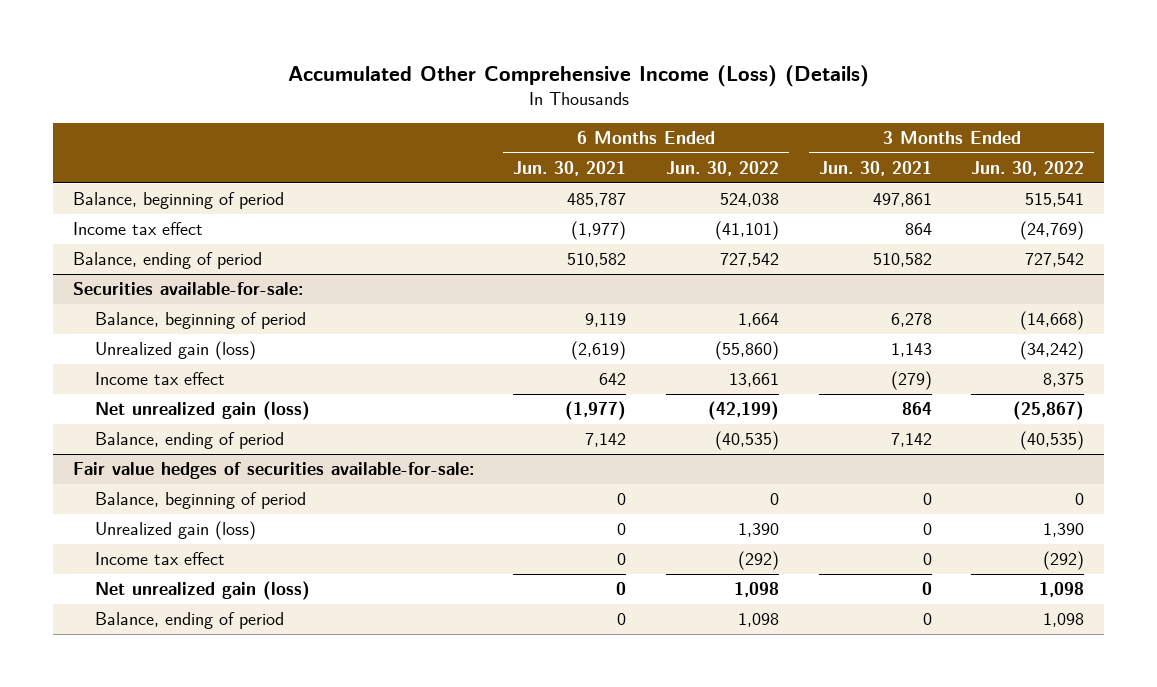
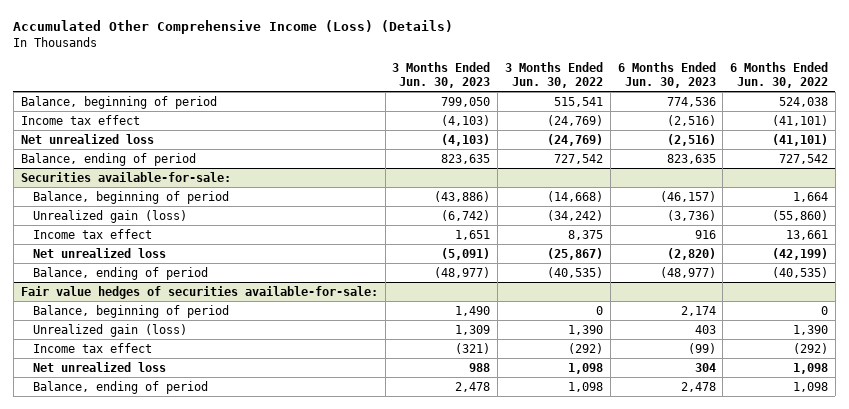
- | 6 Months Ended Jun. 30, 2021 | 6 Months Ended Jun. 30, 2022 | 3 Months Ended Jun. 30, 2021 | 3 Months Ended Jun. 30, 2022
+ | 3 Months Ended Jun. 30, 2023 | 3 Months Ended Jun. 30, 2022 | 6 Months Ended Jun. 30, 2023 | 6 Months Ended Jun. 30, 2022
+ Net unrealized loss | (4,103) | (24,769) | (2,516) | (41,101)
@ Securities available-for-sale:
- Net unrealized gain (loss) | (1,977) | (42,199) | 864 | (25,867)
+ Net unrealized loss | (5,091) | (25,867) | (2,820) | (42,199)
@ Fair value hedges of securities available-for-sale:
- Net unrealized gain (loss) | 0 | 1,098 | 0 | 1,098
+ Net unrealized loss | 988 | 1,098 | 304 | 1,098

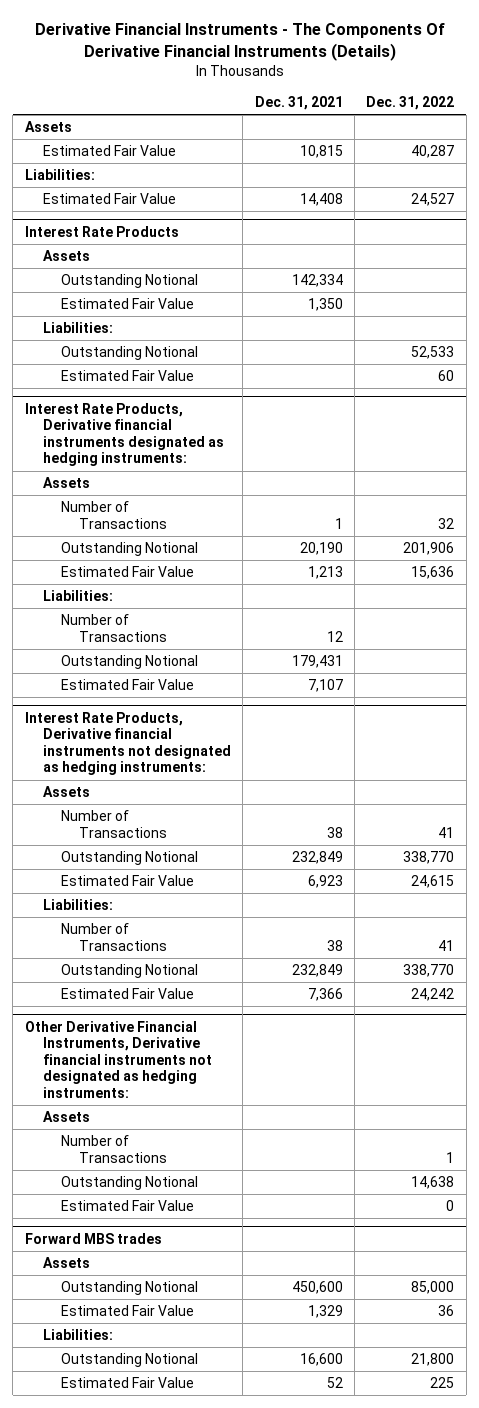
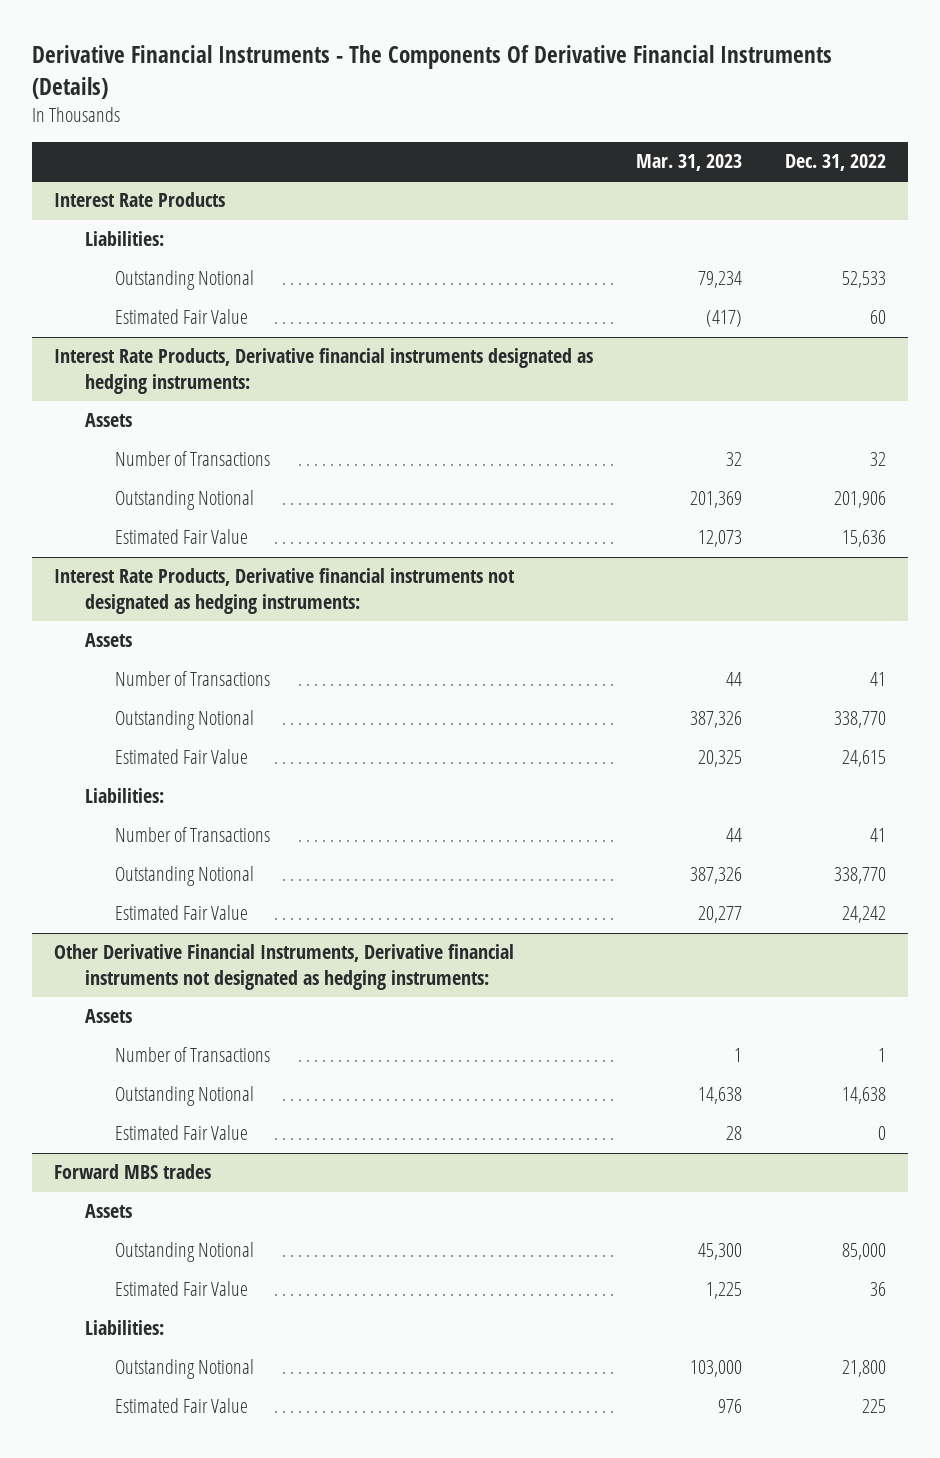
- | Dec. 31, 2021 | Dec. 31, 2022
+ | Mar. 31, 2023 | Dec. 31, 2022
- Assets
- Estimated Fair Value | 10,815 | 40,287
- Liabilities:
- Estimated Fair Value | 14,408 | 24,527
@ Interest Rate Products
- Assets
- Outstanding Notional | 142,334 |
- Estimated Fair Value | 1,350 |
@ Interest Rate Products, Derivative financial instruments designated as hedging instruments:
- Liabilities:
- Number of Transactions | 12 |
- Outstanding Notional | 179,431 |
- Estimated Fair Value | 7,107 |

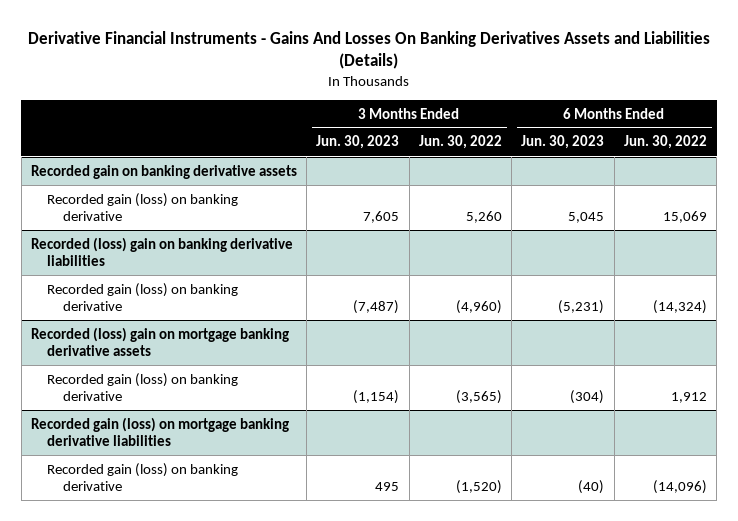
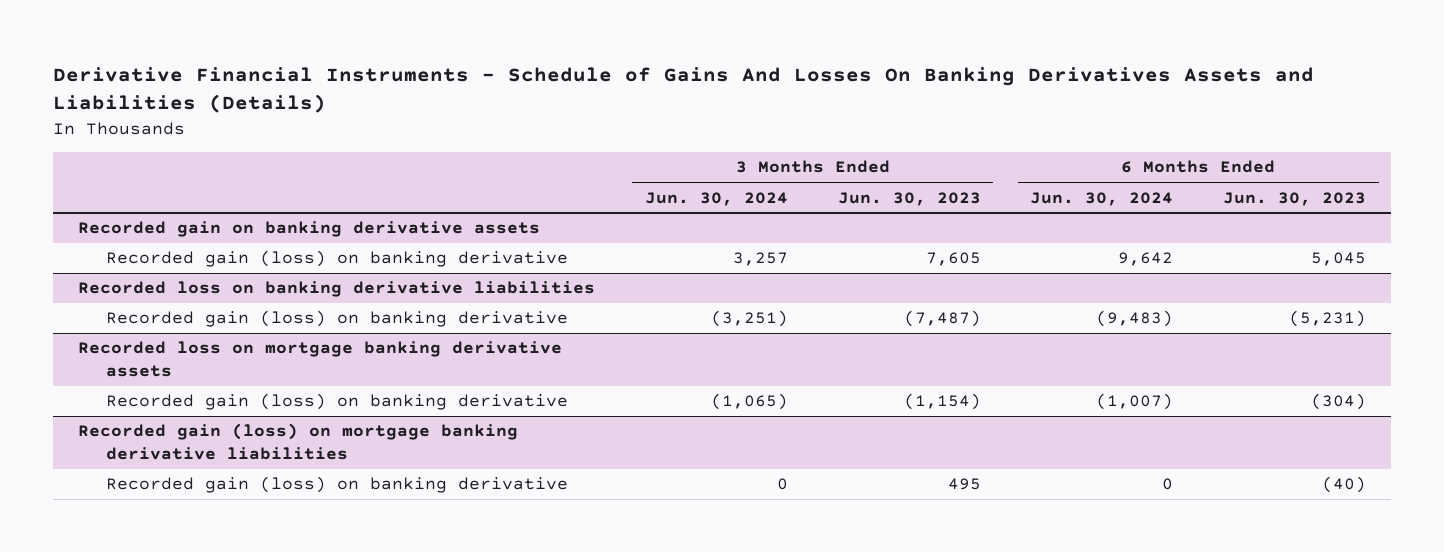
- Derivative Financial Instruments - Gains And Losses On Banking Derivatives Assets and Liabilities (Details)
+ Derivative Financial Instruments - Schedule of Gains And Losses On Banking Derivatives Assets and Liabilities (Details)
- | 3 Months Ended Jun. 30, 2023 | 3 Months Ended Jun. 30, 2022 | 6 Months Ended Jun. 30, 2023 | 6 Months Ended Jun. 30, 2022
+ | 3 Months Ended Jun. 30, 2024 | 3 Months Ended Jun. 30, 2023 | 6 Months Ended Jun. 30, 2024 | 6 Months Ended Jun. 30, 2023
- Recorded (loss) gain on banking derivative liabilities
+ Recorded loss on banking derivative liabilities
- Recorded (loss) gain on mortgage banking derivative assets
+ Recorded loss on mortgage banking derivative assets

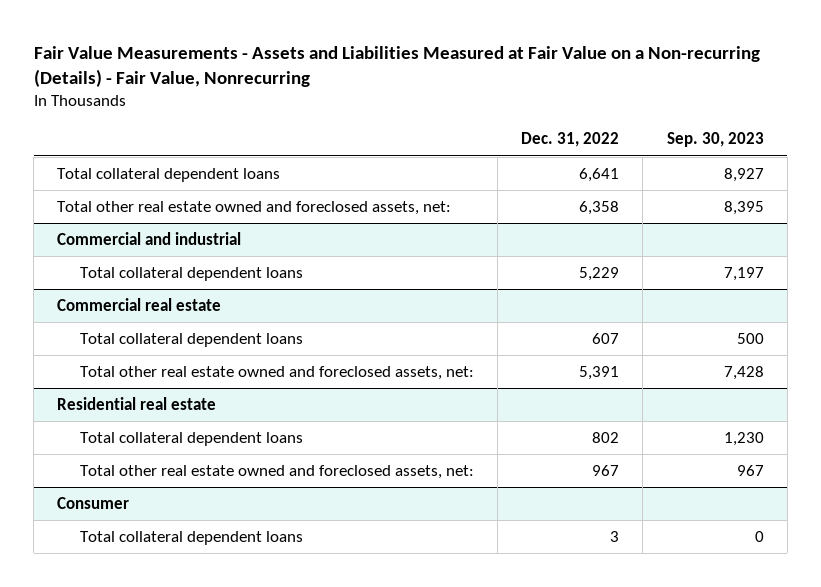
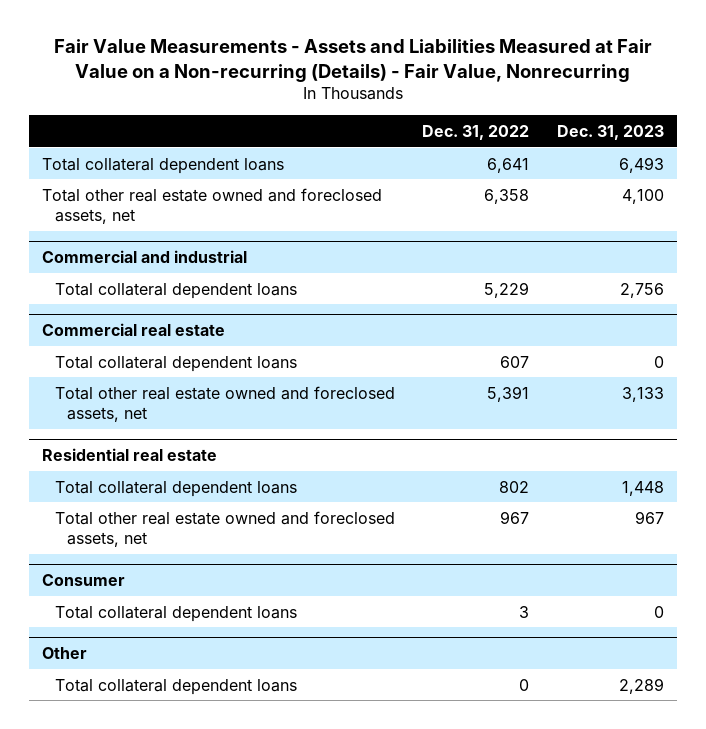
- | Dec. 31, 2022 | Sep. 30, 2023
+ | Dec. 31, 2022 | Dec. 31, 2023
- Total other real estate owned and foreclosed assets, net: | 6,358 | 8,395
+ Total other real estate owned and foreclosed assets, net | 6,358 | 4,100
@ Commercial real estate
- Total other real estate owned and foreclosed assets, net: | 5,391 | 7,428
+ Total other real estate owned and foreclosed assets, net | 5,391 | 3,133
@ Residential real estate
- Total other real estate owned and foreclosed assets, net: | 967 | 967
+ Total other real estate owned and foreclosed assets, net | 967 | 967
+ Other
+ Total collateral dependent loans | 0 | 2,289

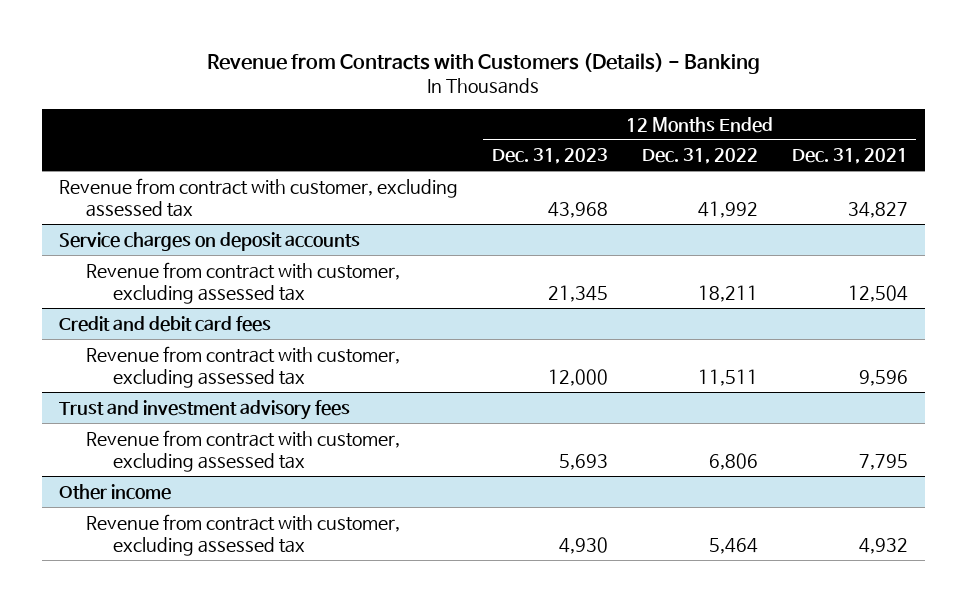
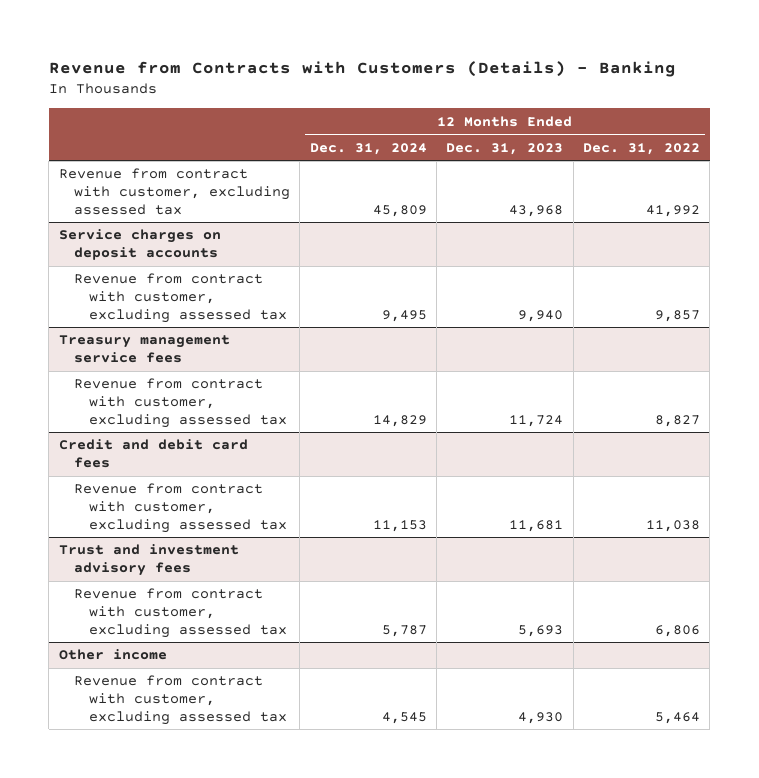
- | 12 Months Ended Dec. 31, 2023 | 12 Months Ended Dec. 31, 2022 | 12 Months Ended Dec. 31, 2021
+ | 12 Months Ended Dec. 31, 2024 | 12 Months Ended Dec. 31, 2023 | 12 Months Ended Dec. 31, 2022
@ Service charges on deposit accounts
- Revenue from contract with customer, excluding assessed tax | 21,345 | 18,211 | 12,504
+ Revenue from contract with customer, excluding assessed tax | 9,495 | 9,940 | 9,857
+ Treasury management service fees
+ Revenue from contract with customer, excluding assessed tax | 14,829 | 11,724 | 8,827
@ Credit and debit card fees
- Revenue from contract with customer, excluding assessed tax | 12,000 | 11,511 | 9,596
+ Revenue from contract with customer, excluding assessed tax | 11,153 | 11,681 | 11,038

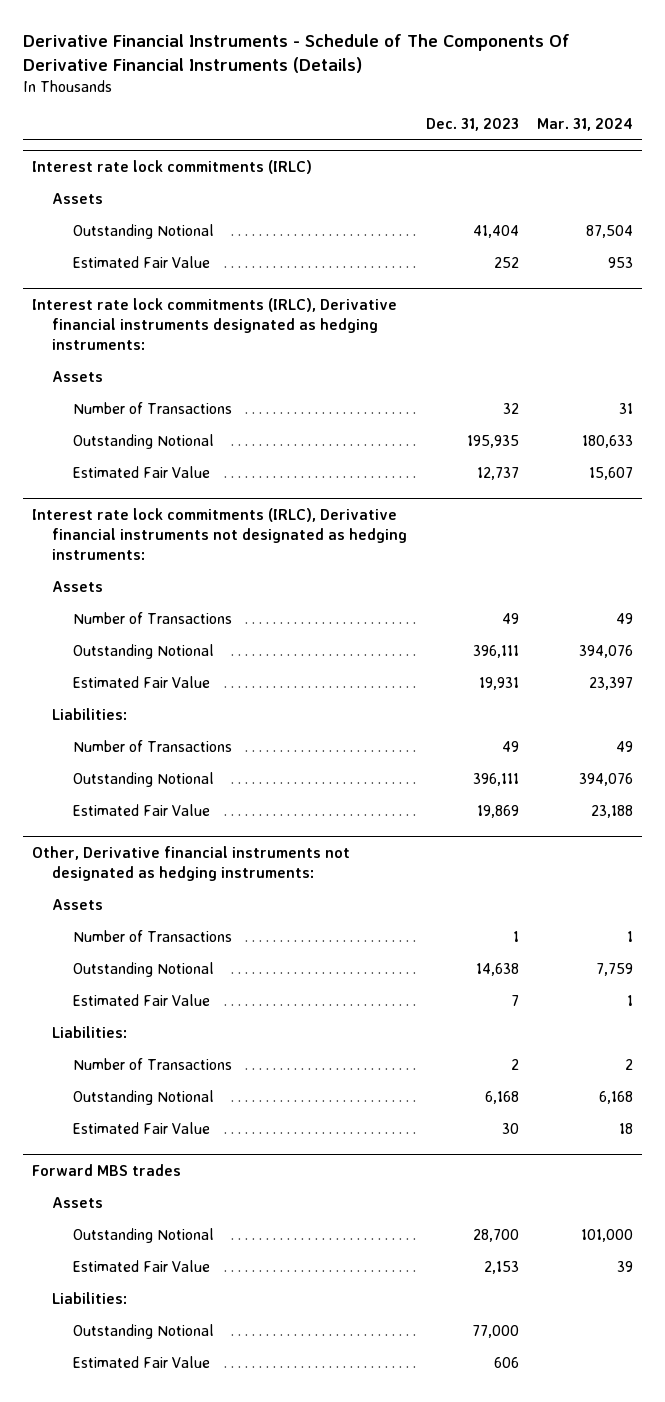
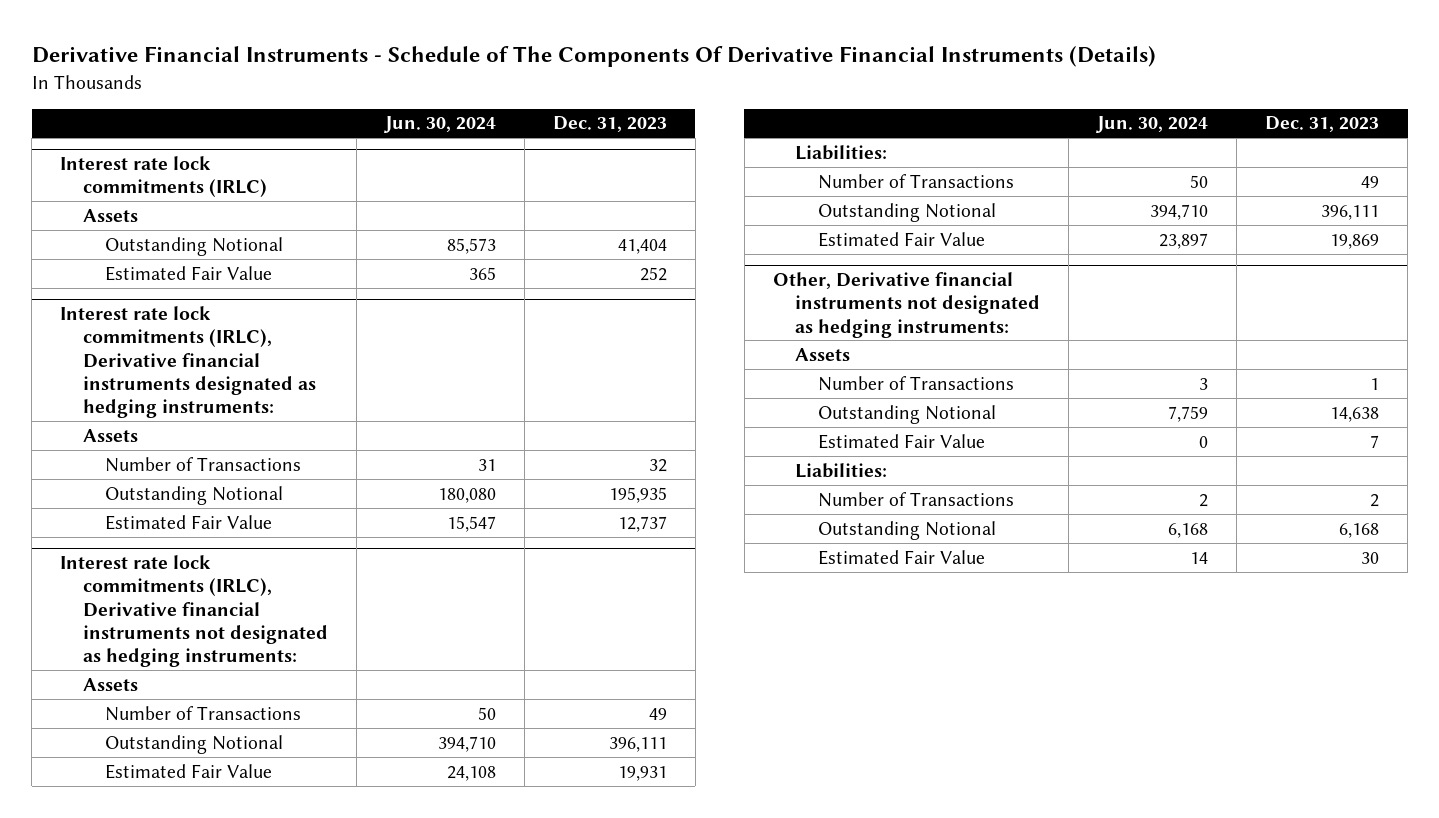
- | Dec. 31, 2023 | Mar. 31, 2024
+ | Jun. 30, 2024 | Dec. 31, 2023
- Forward MBS trades
- Assets
- Outstanding Notional | 28,700 | 101,000
- Estimated Fair Value | 2,153 | 39
- Liabilities:
- Outstanding Notional | 77,000 |
- Estimated Fair Value | 606 |

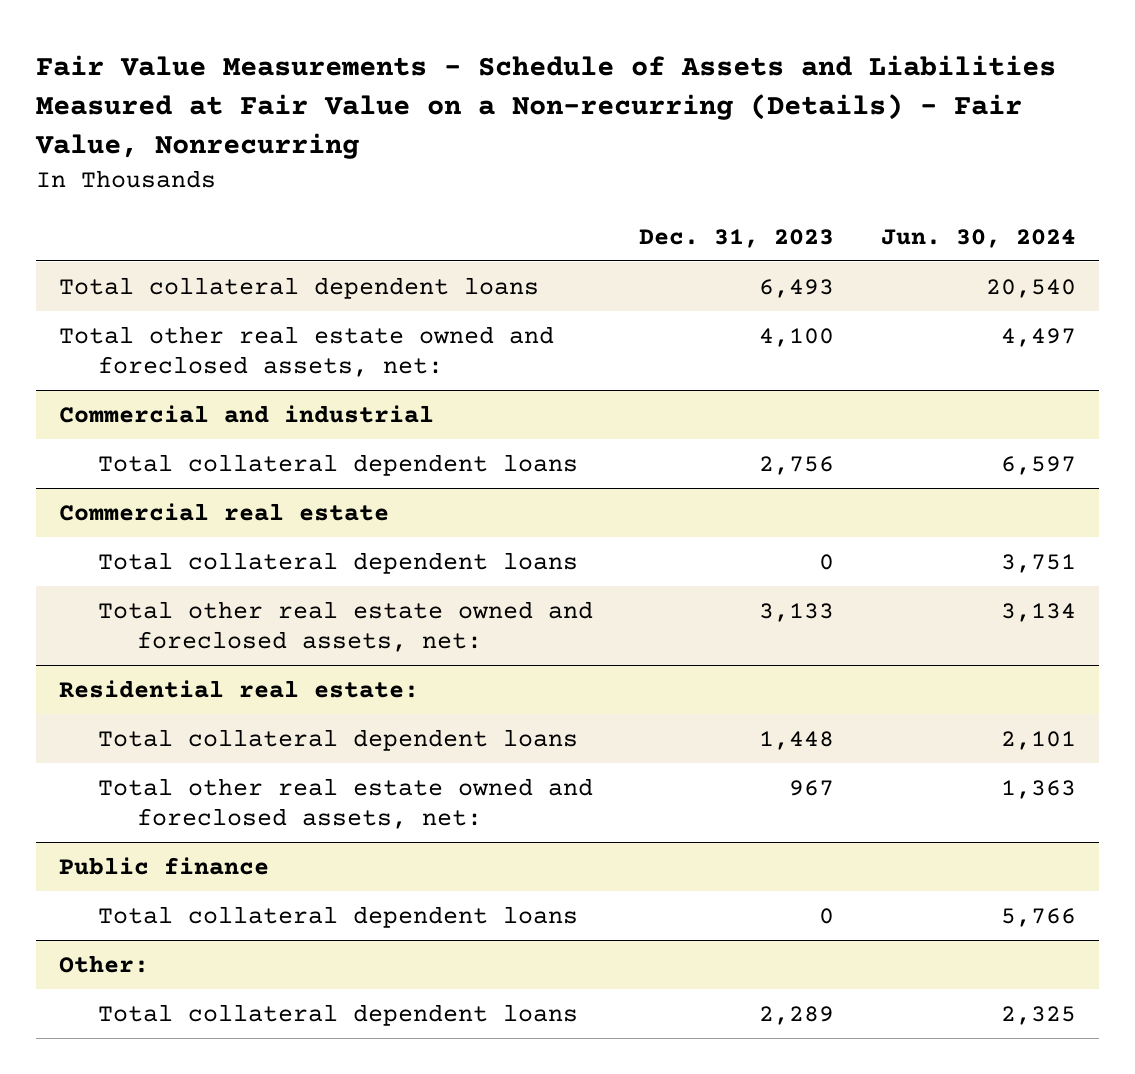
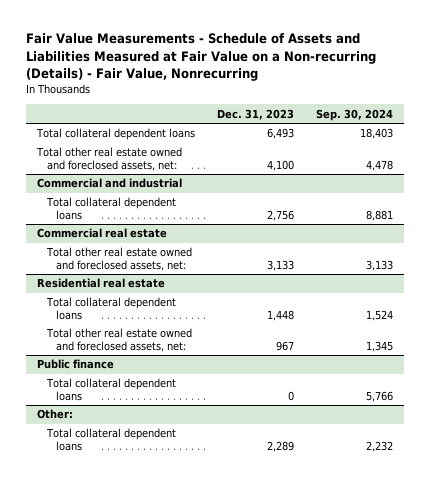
- | Dec. 31, 2023 | Jun. 30, 2024
+ | Dec. 31, 2023 | Sep. 30, 2024
@ Commercial real estate
- Total collateral dependent loans | 0 | 3,751
- Residential real estate:
+ Residential real estate

